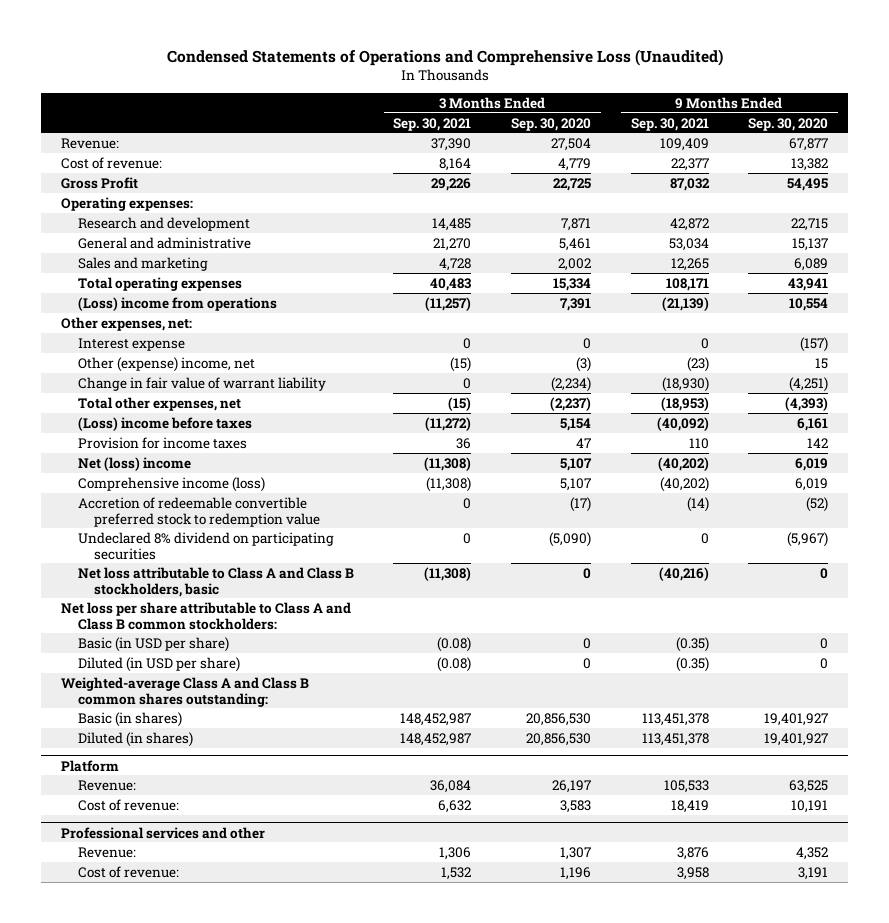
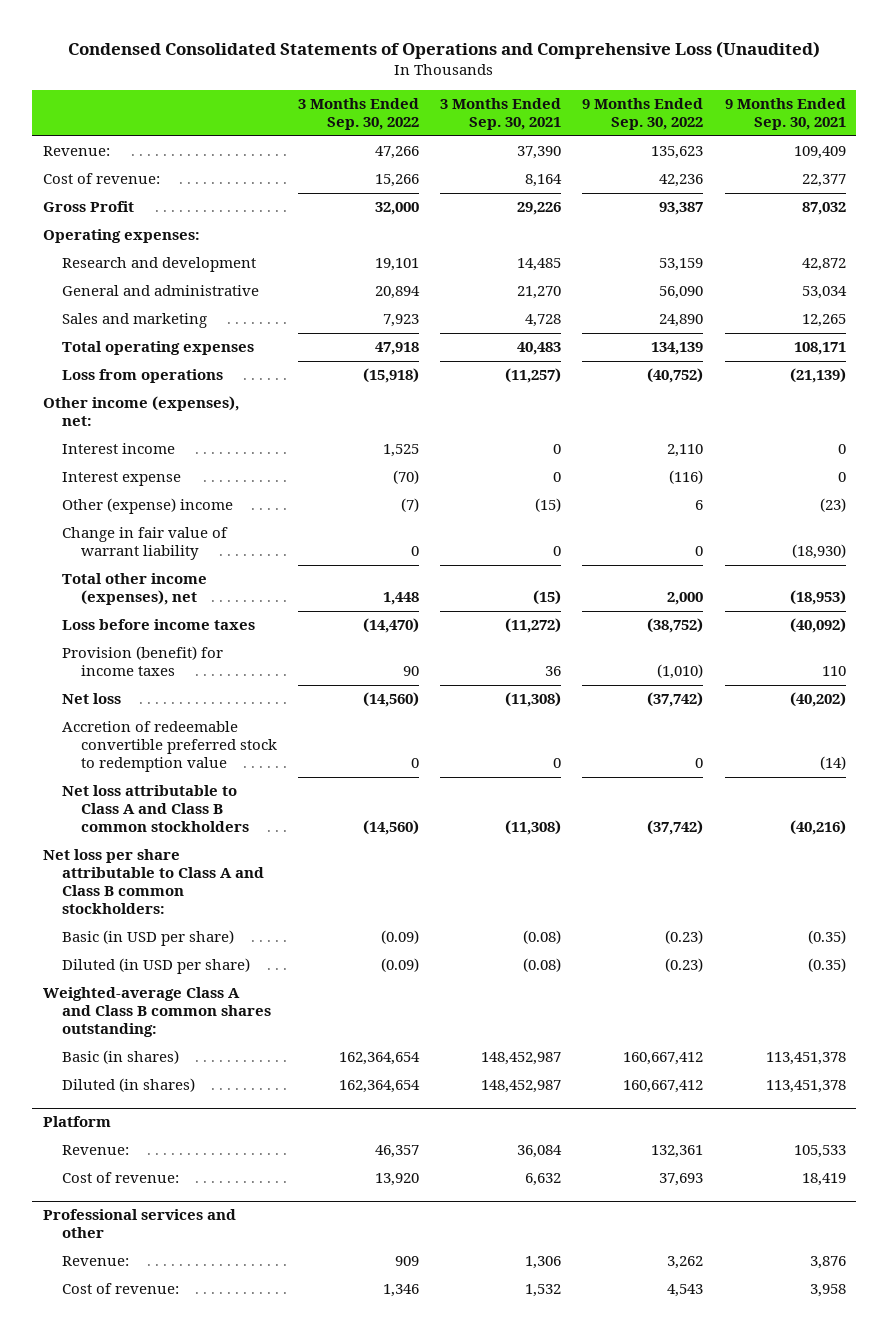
- Condensed Statements of Operations and Comprehensive Loss (Unaudited)
+ Condensed Consolidated Statements of Operations and Comprehensive Loss (Unaudited)
- | 3 Months Ended Sep. 30, 2021 | 3 Months Ended Sep. 30, 2020 | 9 Months Ended Sep. 30, 2021 | 9 Months Ended Sep. 30, 2020
+ | 3 Months Ended Sep. 30, 2022 | 3 Months Ended Sep. 30, 2021 | 9 Months Ended Sep. 30, 2022 | 9 Months Ended Sep. 30, 2021
- (Loss) income from operations | (11,257) | 7,391 | (21,139) | 10,554
- Other expenses, net:
+ Loss from operations | (15,918) | (11,257) | (40,752) | (21,139)
+ Other income (expenses), net:
+ Interest income | 1,525 | 0 | 2,110 | 0
- Other (expense) income, net | (15) | (3) | (23) | 15
+ Other (expense) income | (7) | (15) | 6 | (23)
- Total other expenses, net | (15) | (2,237) | (18,953) | (4,393)
- (Loss) income before taxes | (11,272) | 5,154 | (40,092) | 6,161
- Provision for income taxes | 36 | 47 | 110 | 142
- Net (loss) income | (11,308) | 5,107 | (40,202) | 6,019
- Comprehensive income (loss) | (11,308) | 5,107 | (40,202) | 6,019
+ Total other income (expenses), net | 1,448 | (15) | 2,000 | (18,953)
+ Loss before income taxes | (14,470) | (11,272) | (38,752) | (40,092)
+ Provision (benefit) for income taxes | 90 | 36 | (1,010) | 110
+ Net loss | (14,560) | (11,308) | (37,742) | (40,202)
- Undeclared 8% dividend on participating securities | 0 | (5,090) | 0 | (5,967)
- Net loss attributable to Class A and Class B stockholders, basic | (11,308) | 0 | (40,216) | 0
+ Net loss attributable to Class A and Class B common stockholders | (14,560) | (11,308) | (37,742) | (40,216)

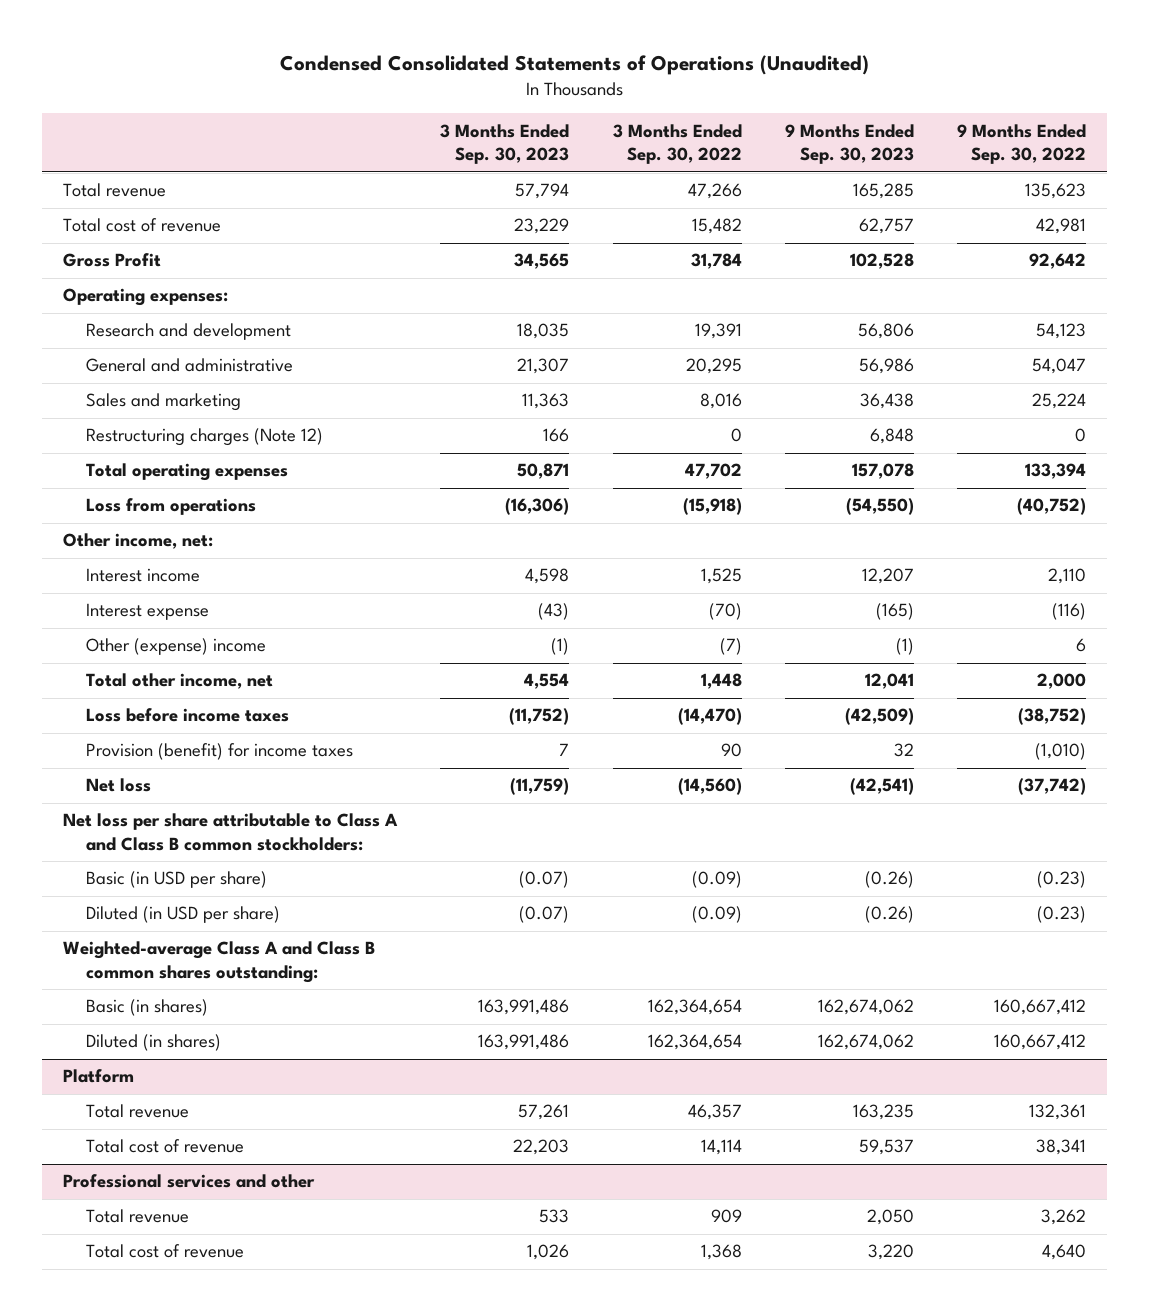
- Condensed Consolidated Statements of Operations and Comprehensive Loss (Unaudited)
+ Condensed Consolidated Statements of Operations (Unaudited)
- | 3 Months Ended Sep. 30, 2022 | 3 Months Ended Sep. 30, 2021 | 9 Months Ended Sep. 30, 2022 | 9 Months Ended Sep. 30, 2021
+ | 3 Months Ended Sep. 30, 2023 | 3 Months Ended Sep. 30, 2022 | 9 Months Ended Sep. 30, 2023 | 9 Months Ended Sep. 30, 2022
- Revenue: | 47,266 | 37,390 | 135,623 | 109,409
- Cost of revenue: | 15,266 | 8,164 | 42,236 | 22,377
- Gross Profit | 32,000 | 29,226 | 93,387 | 87,032
+ Total revenue | 57,794 | 47,266 | 165,285 | 135,623
+ Total cost of revenue | 23,229 | 15,482 | 62,757 | 42,981
+ Gross Profit | 34,565 | 31,784 | 102,528 | 92,642
- Research and development | 19,101 | 14,485 | 53,159 | 42,872
- General and administrative | 20,894 | 21,270 | 56,090 | 53,034
- Sales and marketing | 7,923 | 4,728 | 24,890 | 12,265
- Total operating expenses | 47,918 | 40,483 | 134,139 | 108,171
+ Research and development | 18,035 | 19,391 | 56,806 | 54,123
+ General and administrative | 21,307 | 20,295 | 56,986 | 54,047
+ Sales and marketing | 11,363 | 8,016 | 36,438 | 25,224
+ Restructuring charges (Note 12) | 166 | 0 | 6,848 | 0
+ Total operating expenses | 50,871 | 47,702 | 157,078 | 133,394
- Other income (expenses), net:
+ Other income, net:
- Change in fair value of warrant liability | 0 | 0 | 0 | (18,930)
- Total other income (expenses), net | 1,448 | (15) | 2,000 | (18,953)
+ Total other income, net | 4,554 | 1,448 | 12,041 | 2,000
- Accretion of redeemable convertible preferred stock to redemption value | 0 | 0 | 0 | (14)
- Net loss attributable to Class A and Class B common stockholders | (14,560) | (11,308) | (37,742) | (40,216)
@ Platform
- Revenue: | 46,357 | 36,084 | 132,361 | 105,533
- Cost of revenue: | 13,920 | 6,632 | 37,693 | 18,419
+ Total revenue | 57,261 | 46,357 | 163,235 | 132,361
+ Total cost of revenue | 22,203 | 14,114 | 59,537 | 38,341
@ Professional services and other
- Revenue: | 909 | 1,306 | 3,262 | 3,876
- Cost of revenue: | 1,346 | 1,532 | 4,543 | 3,958
+ Total revenue | 533 | 909 | 2,050 | 3,262
+ Total cost of revenue | 1,026 | 1,368 | 3,220 | 4,640

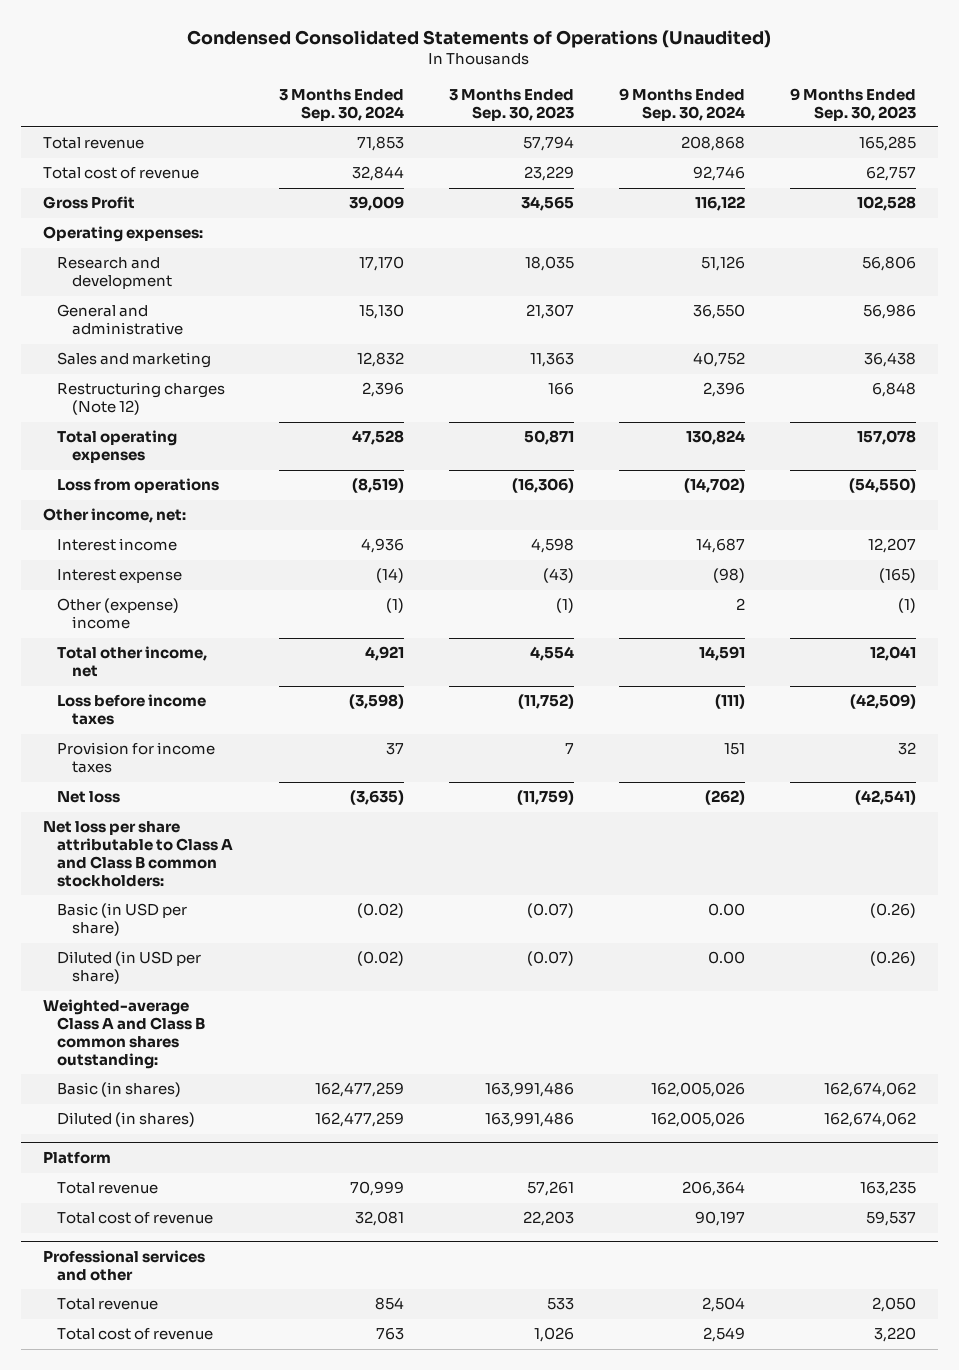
- | 3 Months Ended Sep. 30, 2023 | 3 Months Ended Sep. 30, 2022 | 9 Months Ended Sep. 30, 2023 | 9 Months Ended Sep. 30, 2022
+ | 3 Months Ended Sep. 30, 2024 | 3 Months Ended Sep. 30, 2023 | 9 Months Ended Sep. 30, 2024 | 9 Months Ended Sep. 30, 2023
- Provision (benefit) for income taxes | 7 | 90 | 32 | (1,010)
+ Provision for income taxes | 37 | 7 | 151 | 32

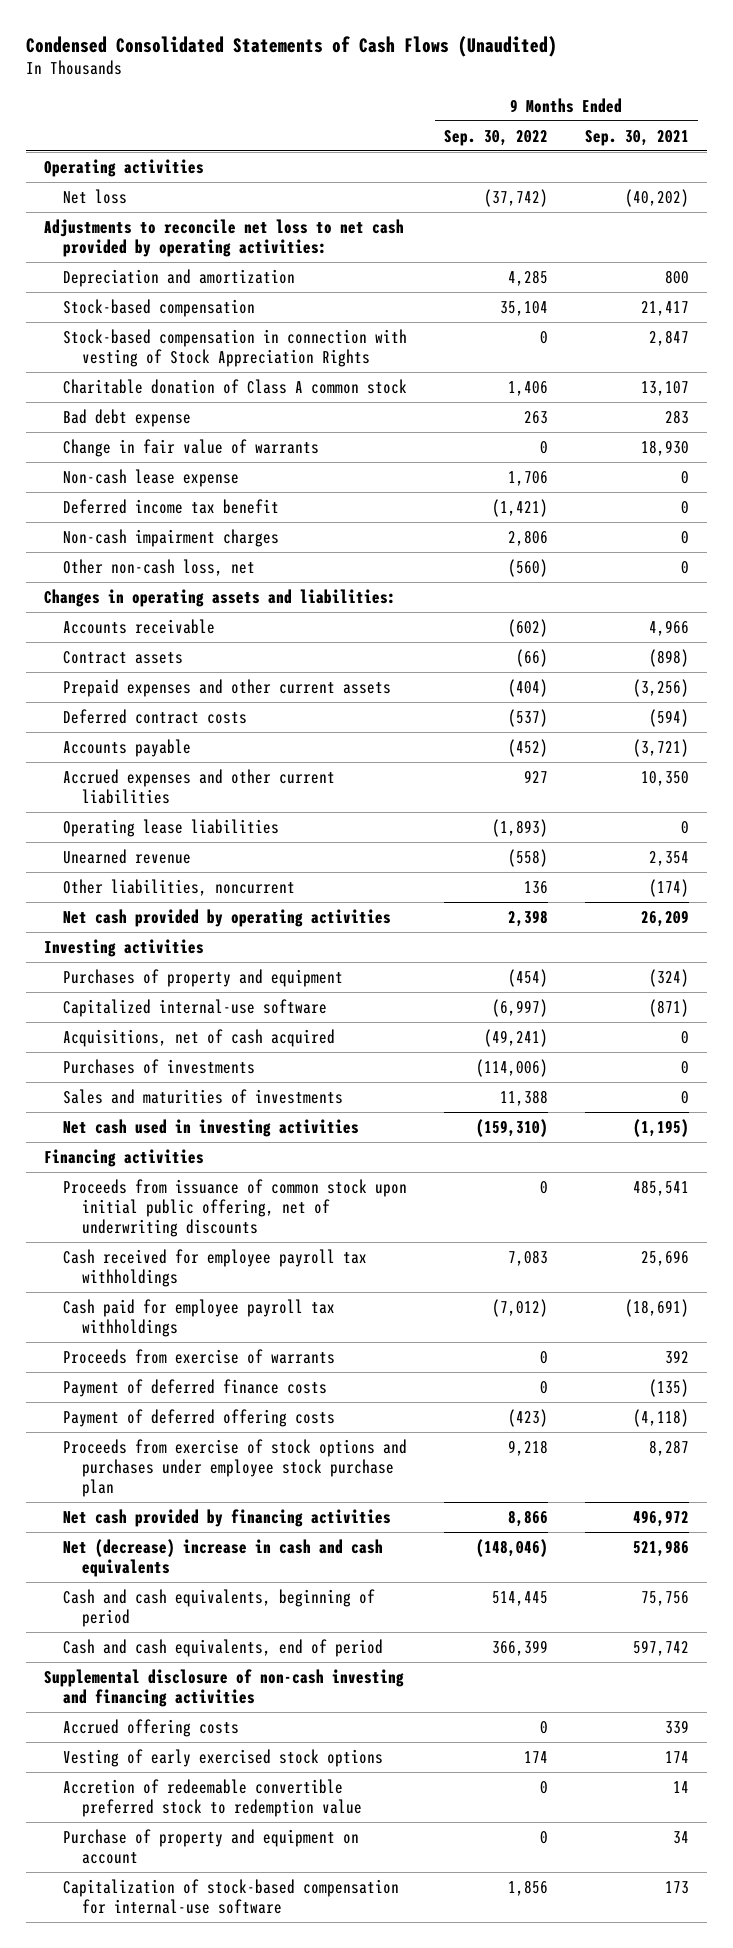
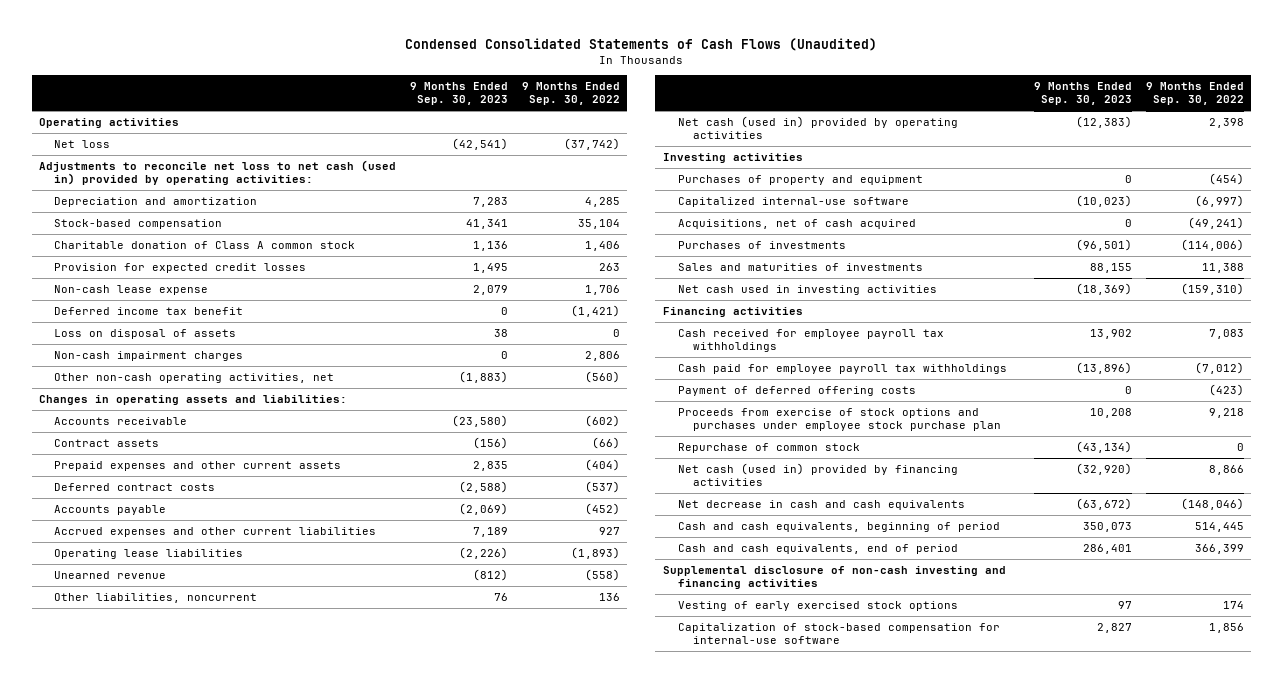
- | 9 Months Ended Sep. 30, 2022 | 9 Months Ended Sep. 30, 2021
+ | 9 Months Ended Sep. 30, 2023 | 9 Months Ended Sep. 30, 2022
- Adjustments to reconcile net loss to net cash provided by operating activities:
+ Adjustments to reconcile net loss to net cash (used in) provided by operating activities:
- Stock-based compensation in connection with vesting of Stock Appreciation Rights | 0 | 2,847
- Bad debt expense | 263 | 283
- Change in fair value of warrants | 0 | 18,930
+ Provision for expected credit losses | 1,495 | 263
+ Loss on disposal of assets | 38 | 0
- Other non-cash loss, net | (560) | 0
+ Other non-cash operating activities, net | (1,883) | (560)
- Net cash provided by operating activities | 2,398 | 26,209
+ Net cash (used in) provided by operating activities | (12,383) | 2,398
- Proceeds from issuance of common stock upon initial public offering, net of underwriting discounts | 0 | 485,541
- Proceeds from exercise of warrants | 0 | 392
- Payment of deferred finance costs | 0 | (135)
- Net cash provided by financing activities | 8,866 | 496,972
- Net (decrease) increase in cash and cash equivalents | (148,046) | 521,986
+ Repurchase of common stock | (43,134) | 0
+ Net cash (used in) provided by financing activities | (32,920) | 8,866
+ Net decrease in cash and cash equivalents | (63,672) | (148,046)
- Accrued offering costs | 0 | 339
- Accretion of redeemable convertible preferred stock to redemption value | 0 | 14
- Purchase of property and equipment on account | 0 | 34

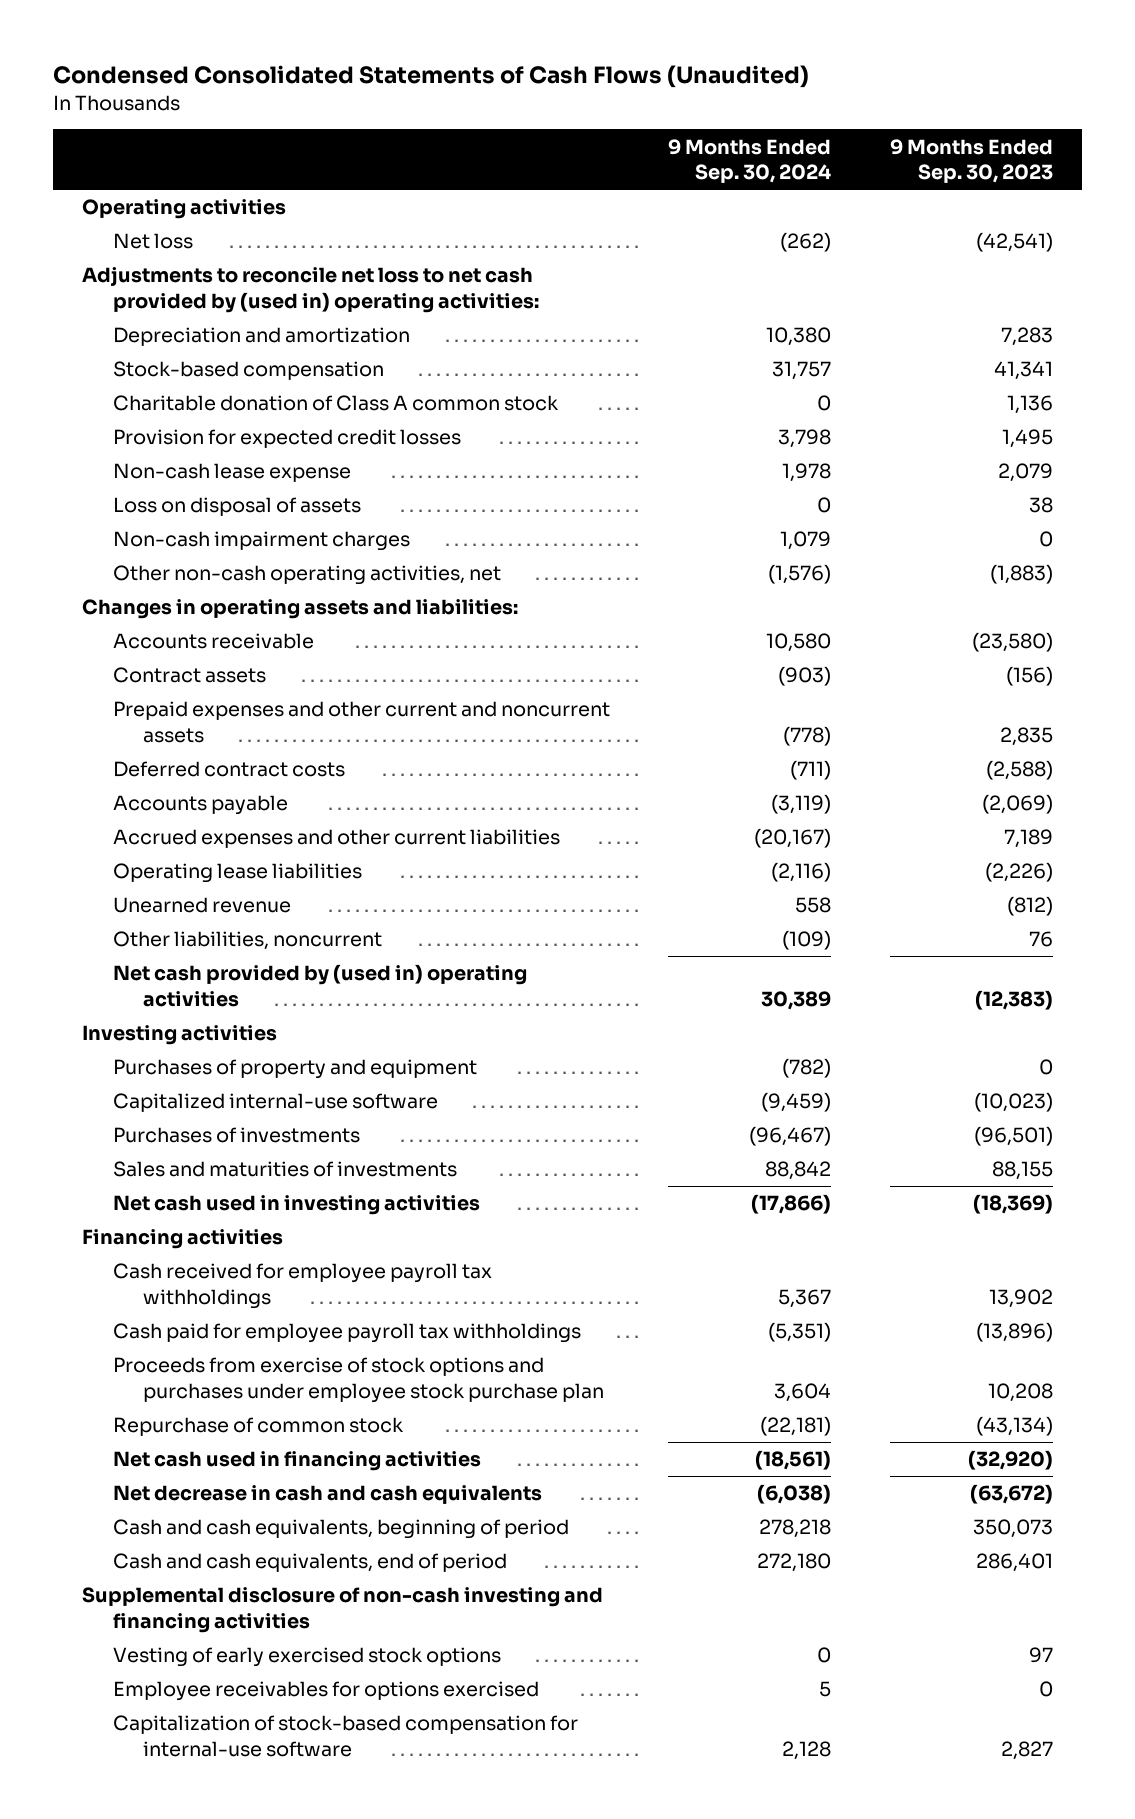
- | 9 Months Ended Sep. 30, 2023 | 9 Months Ended Sep. 30, 2022
+ | 9 Months Ended Sep. 30, 2024 | 9 Months Ended Sep. 30, 2023
- Adjustments to reconcile net loss to net cash (used in) provided by operating activities:
+ Adjustments to reconcile net loss to net cash provided by (used in) operating activities:
- Deferred income tax benefit | 0 | (1,421)
- Prepaid expenses and other current assets | 2,835 | (404)
+ Prepaid expenses and other current and noncurrent assets | (778) | 2,835
- Net cash (used in) provided by operating activities | (12,383) | 2,398
+ Net cash provided by (used in) operating activities | 30,389 | (12,383)
- Acquisitions, net of cash acquired | 0 | (49,241)
- Payment of deferred offering costs | 0 | (423)
- Net cash (used in) provided by financing activities | (32,920) | 8,866
+ Net cash used in financing activities | (18,561) | (32,920)
+ Employee receivables for options exercised | 5 | 0

